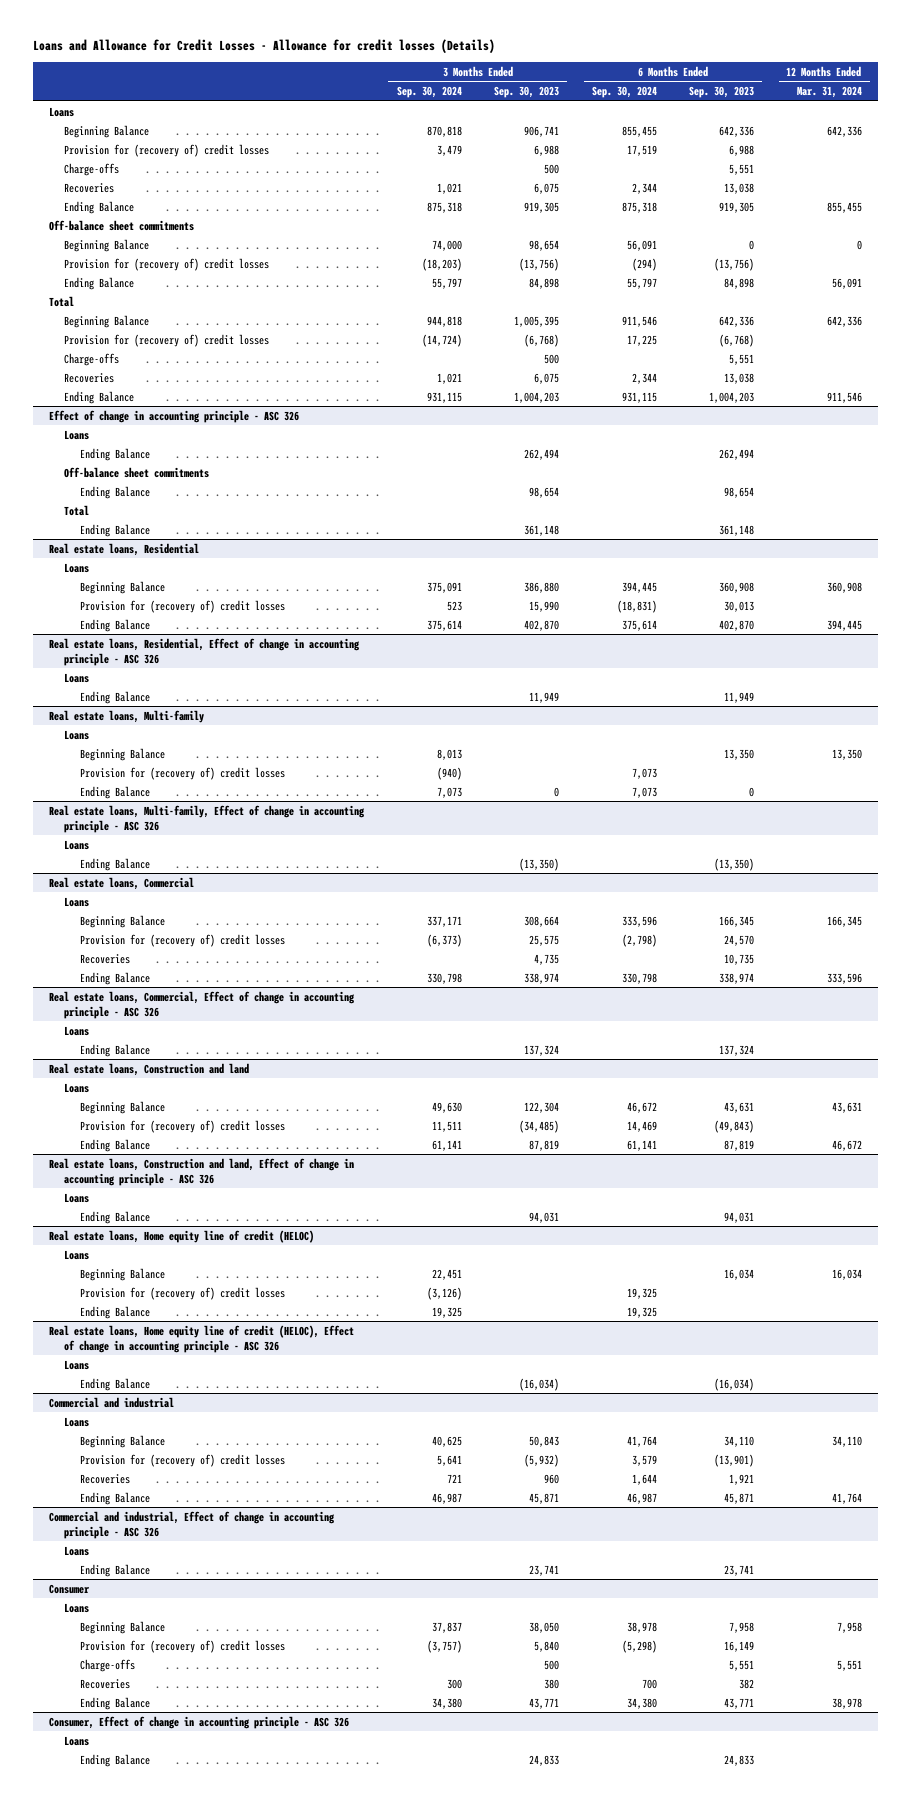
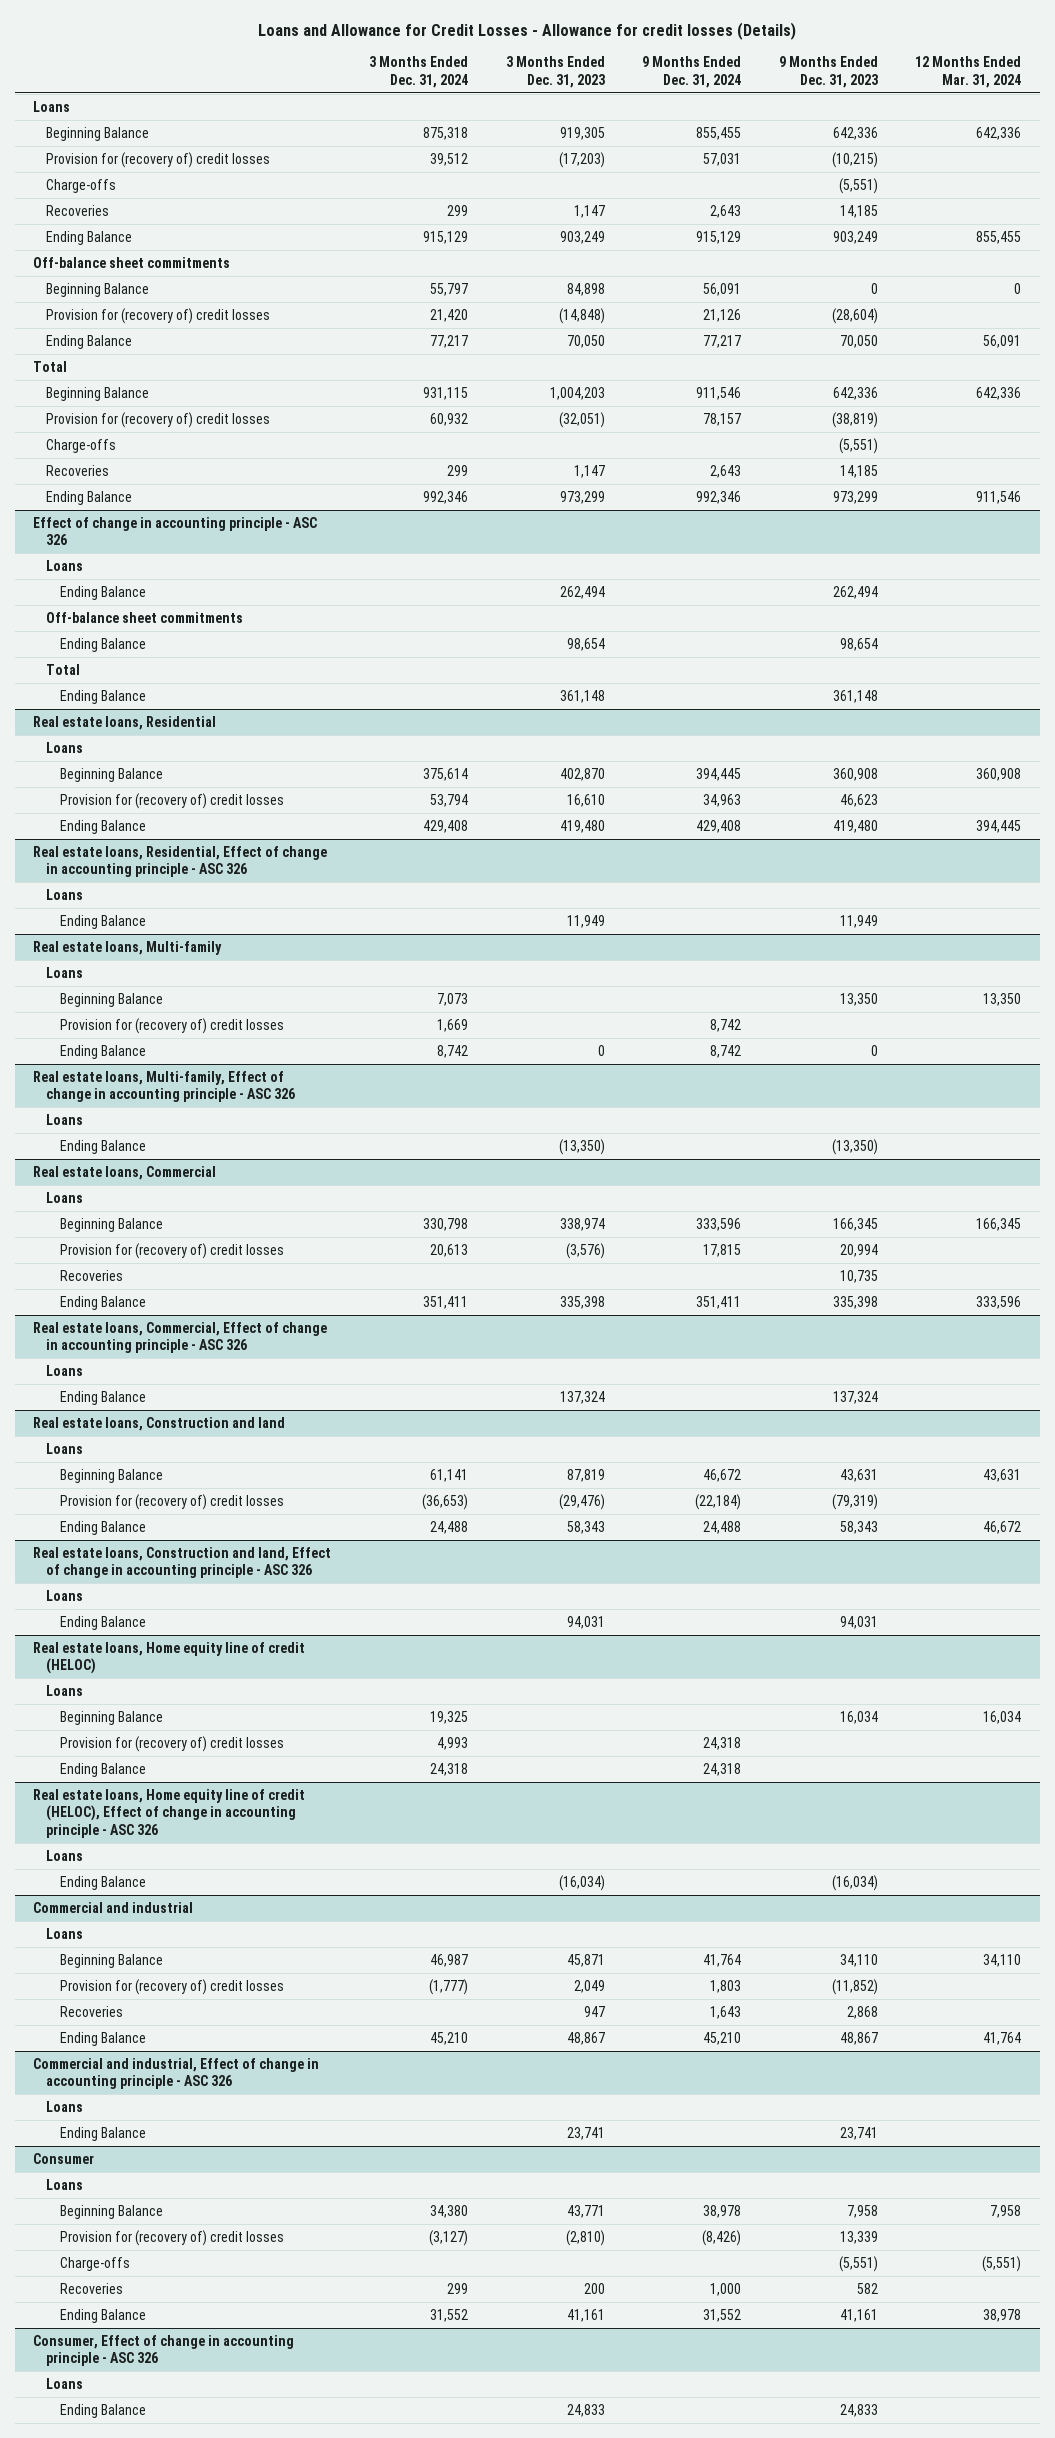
- | 3 Months Ended Sep. 30, 2024 | 3 Months Ended Sep. 30, 2023 | 6 Months Ended Sep. 30, 2024 | 6 Months Ended Sep. 30, 2023 | 12 Months Ended Mar. 31, 2024
+ | 3 Months Ended Dec. 31, 2024 | 3 Months Ended Dec. 31, 2023 | 9 Months Ended Dec. 31, 2024 | 9 Months Ended Dec. 31, 2023 | 12 Months Ended Mar. 31, 2024
@ Consumer
- Charge-offs | | 500 | | 5,551 | 5,551
+ Charge-offs | | | | (5,551) | (5,551)

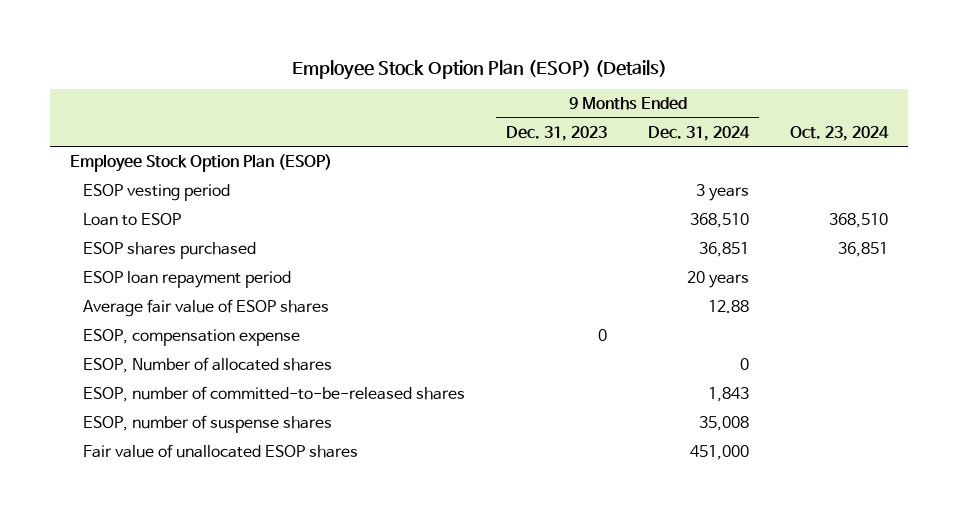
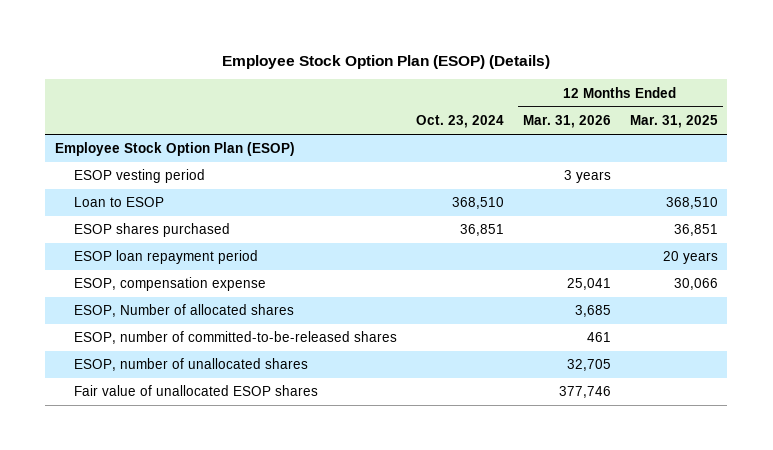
- | 9 Months Ended Dec. 31, 2023 | 9 Months Ended Dec. 31, 2024 | Oct. 23, 2024
+ | Oct. 23, 2024 | 12 Months Ended Mar. 31, 2026 | 12 Months Ended Mar. 31, 2025
- Average fair value of ESOP shares | | 12.88 |
- ESOP, number of suspense shares | | 35,008 |
+ ESOP, number of unallocated shares | | 32,705 |

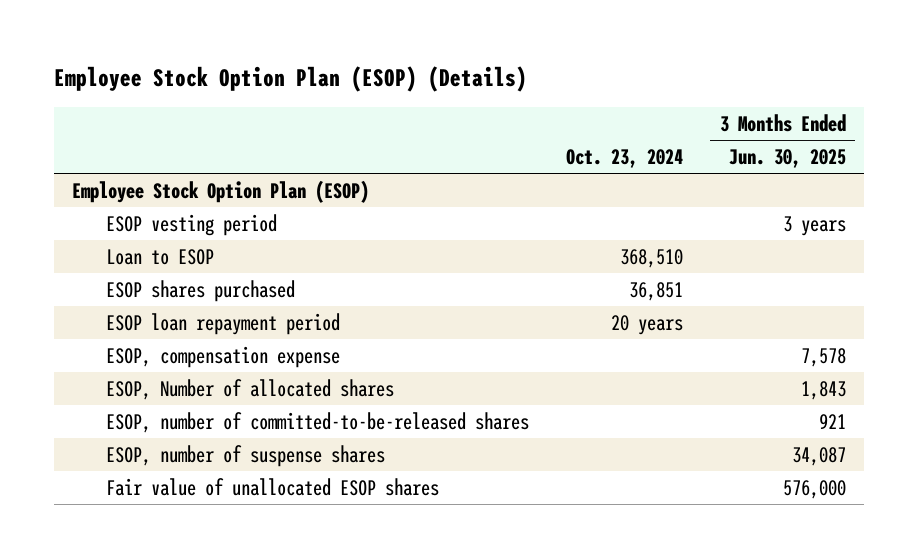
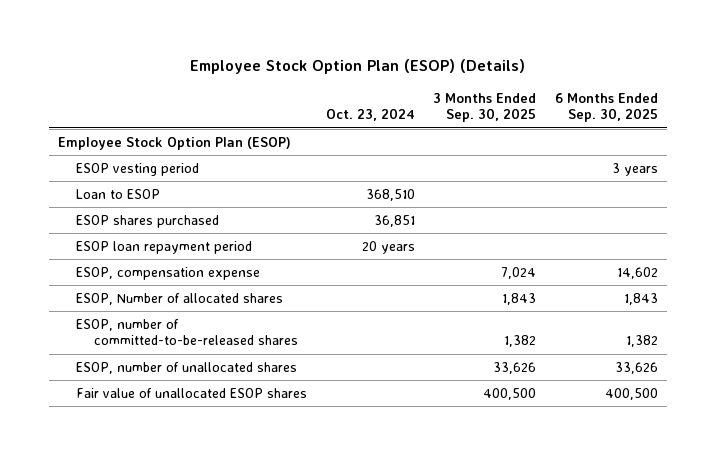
- | Oct. 23, 2024 | 3 Months Ended Jun. 30, 2025
+ | Oct. 23, 2024 | 3 Months Ended Sep. 30, 2025 | 6 Months Ended Sep. 30, 2025
- ESOP, number of suspense shares | | 34,087
+ ESOP, number of unallocated shares | | 33,626 | 33,626

